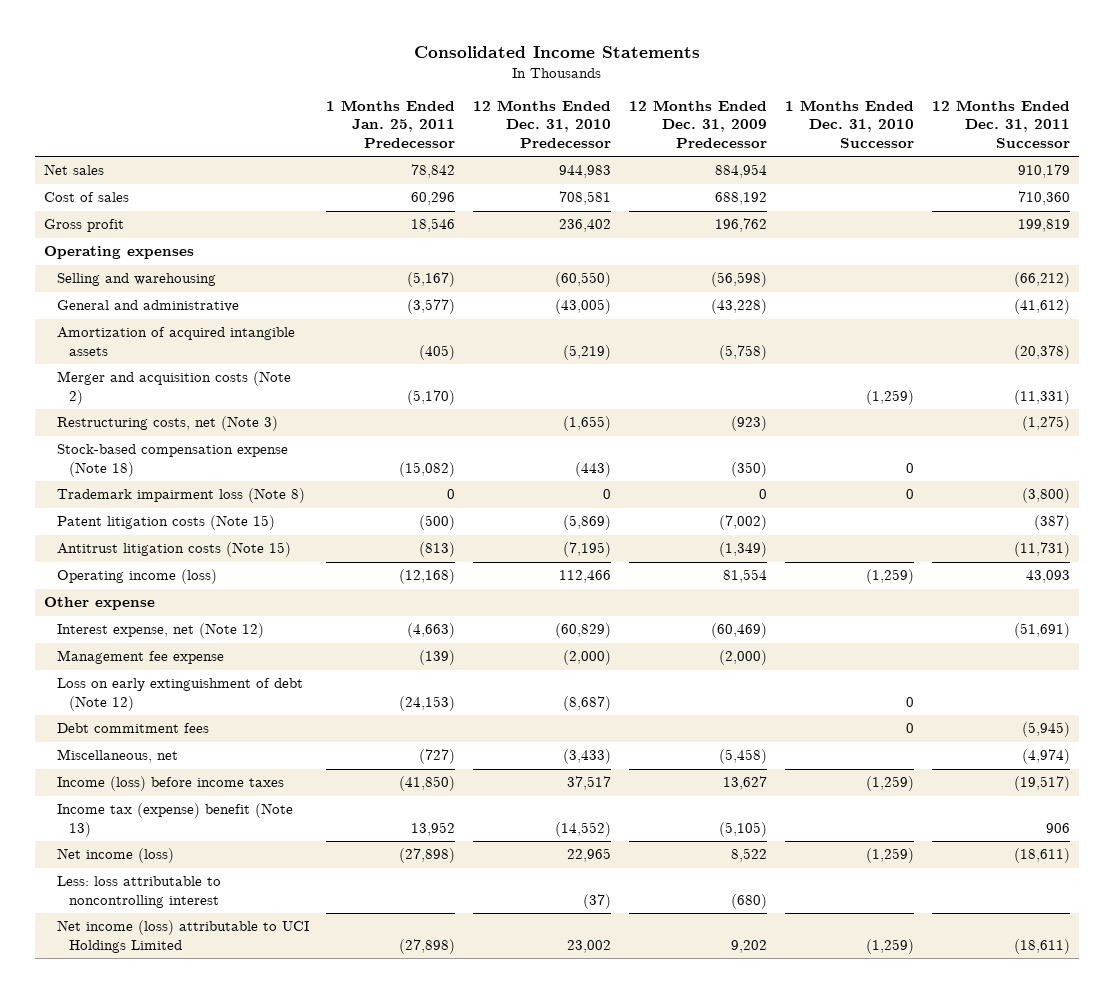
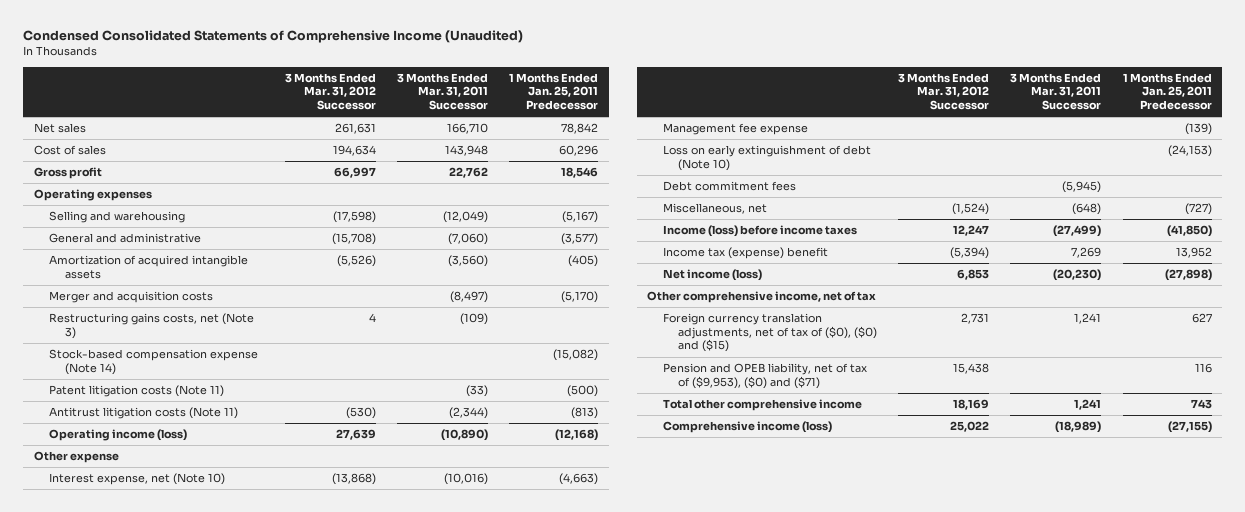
- Consolidated Income Statements
+ Condensed Consolidated Statements of Comprehensive Income (Unaudited)
- | 1 Months Ended Jan. 25, 2011 Predecessor | 12 Months Ended Dec. 31, 2010 Predecessor | 12 Months Ended Dec. 31, 2009 Predecessor | 1 Months Ended Dec. 31, 2010 Successor | 12 Months Ended Dec. 31, 2011 Successor
+ | 3 Months Ended Mar. 31, 2012 Successor | 3 Months Ended Mar. 31, 2011 Successor | 1 Months Ended Jan. 25, 2011 Predecessor
- Merger and acquisition costs (Note 2) | (5,170) | | | (1,259) | (11,331)
- Restructuring costs, net (Note 3) | | (1,655) | (923) | | (1,275)
- Stock-based compensation expense (Note 18) | (15,082) | (443) | (350) | 0 |
- Trademark impairment loss (Note 8) | 0 | 0 | 0 | 0 | (3,800)
- Patent litigation costs (Note 15) | (500) | (5,869) | (7,002) | | (387)
- Antitrust litigation costs (Note 15) | (813) | (7,195) | (1,349) | | (11,731)
+ Merger and acquisition costs | | (8,497) | (5,170)
+ Restructuring gains costs, net (Note 3) | 4 | (109) |
+ Stock-based compensation expense (Note 14) | | | (15,082)
+ Patent litigation costs (Note 11) | | (33) | (500)
+ Antitrust litigation costs (Note 11) | (530) | (2,344) | (813)
- Interest expense, net (Note 12) | (4,663) | (60,829) | (60,469) | | (51,691)
+ Interest expense, net (Note 10) | (13,868) | (10,016) | (4,663)
- Loss on early extinguishment of debt (Note 12) | (24,153) | (8,687) | | 0 |
+ Loss on early extinguishment of debt (Note 10) | | | (24,153)
- Income tax (expense) benefit (Note 13) | 13,952 | (14,552) | (5,105) | | 906
+ Income tax (expense) benefit | (5,394) | 7,269 | 13,952
- Less: loss attributable to noncontrolling interest | | (37) | (680) | |
- Net income (loss) attributable to UCI Holdings Limited | (27,898) | 23,002 | 9,202 | (1,259) | (18,611)
+ Other comprehensive income, net of tax
+ Foreign currency translation adjustments, net of tax of ($0), ($0) and ($15) | 2,731 | 1,241 | 627
+ Pension and OPEB liability, net of tax of ($9,953), ($0) and ($71) | 15,438 | | 116
+ Total other comprehensive income | 18,169 | 1,241 | 743
+ Comprehensive income (loss) | 25,022 | (18,989) | (27,155)

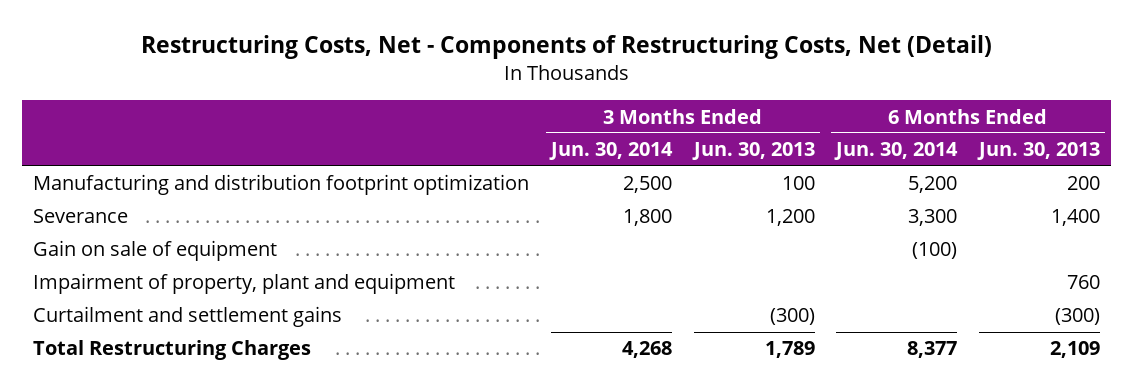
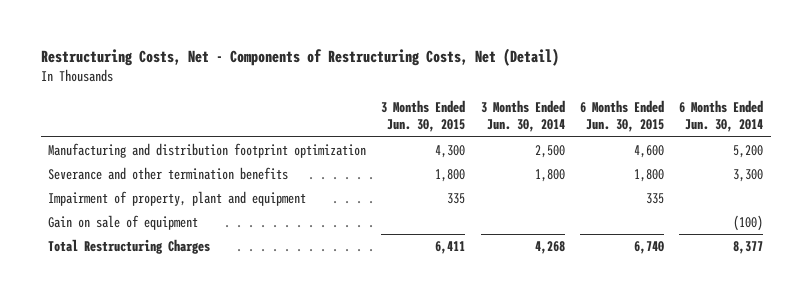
- | 3 Months Ended Jun. 30, 2014 | 3 Months Ended Jun. 30, 2013 | 6 Months Ended Jun. 30, 2014 | 6 Months Ended Jun. 30, 2013
+ | 3 Months Ended Jun. 30, 2015 | 3 Months Ended Jun. 30, 2014 | 6 Months Ended Jun. 30, 2015 | 6 Months Ended Jun. 30, 2014
- Severance | 1,800 | 1,200 | 3,300 | 1,400
+ Severance and other termination benefits | 1,800 | 1,800 | 1,800 | 3,300
- Curtailment and settlement gains | | (300) | | (300)
moved down: Gain on sale of equipment | | | | (100)

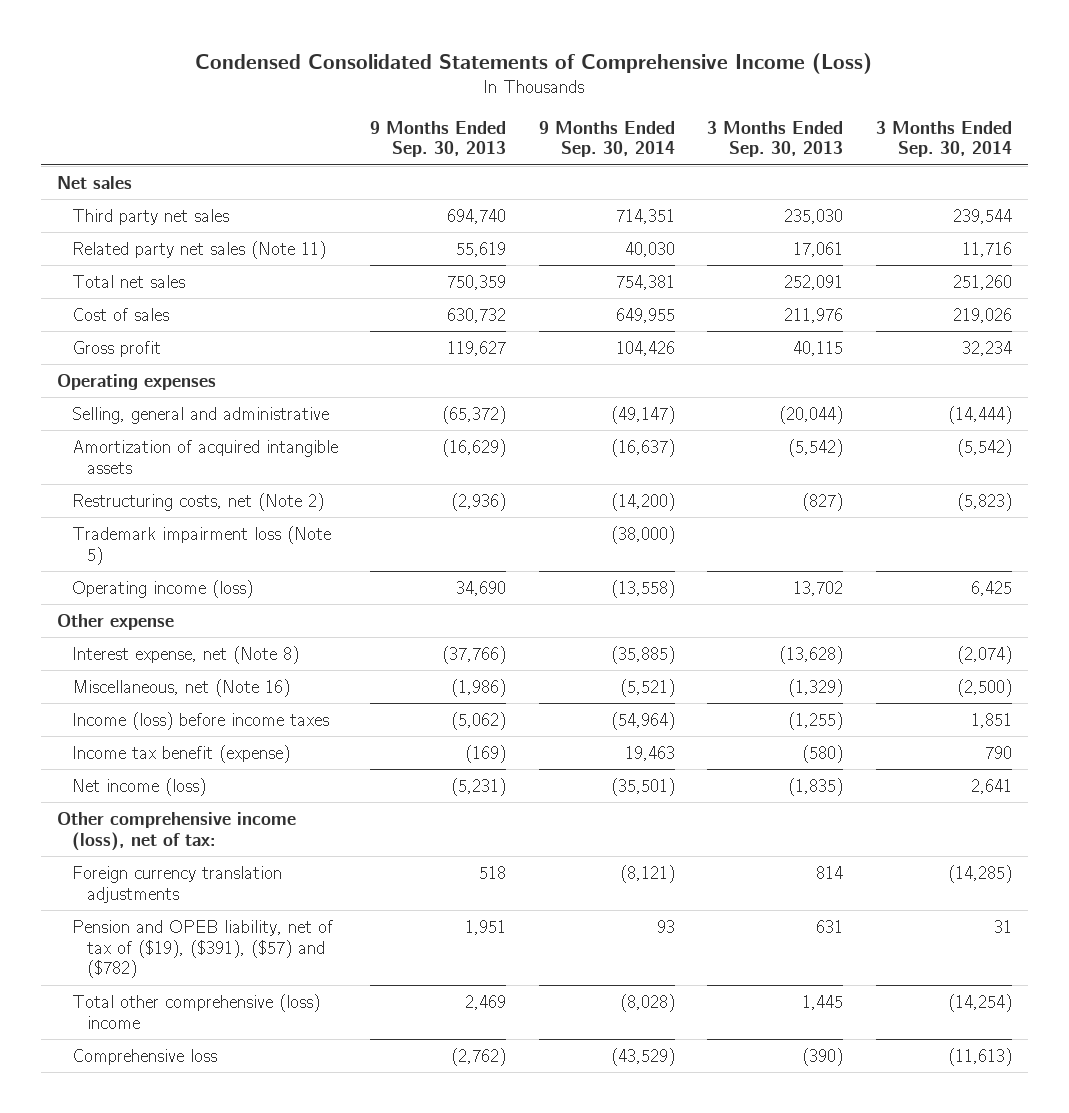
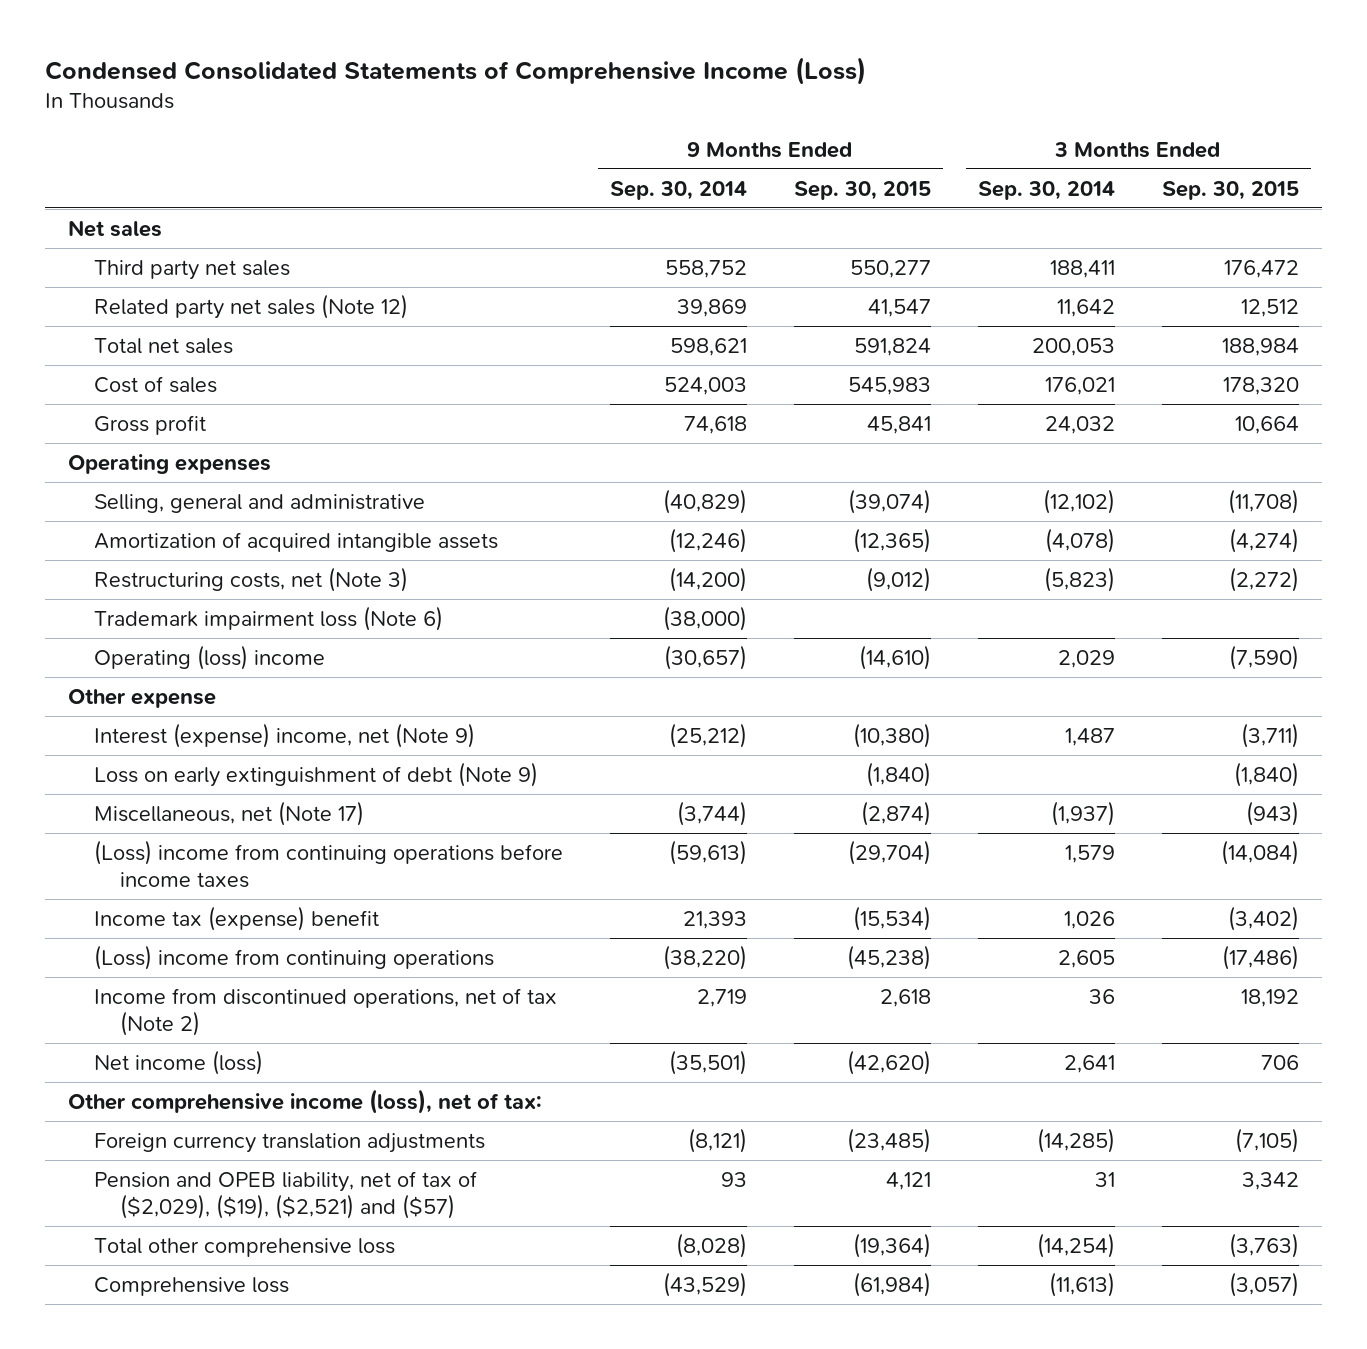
- | 9 Months Ended Sep. 30, 2013 | 9 Months Ended Sep. 30, 2014 | 3 Months Ended Sep. 30, 2013 | 3 Months Ended Sep. 30, 2014
+ | 9 Months Ended Sep. 30, 2014 | 9 Months Ended Sep. 30, 2015 | 3 Months Ended Sep. 30, 2014 | 3 Months Ended Sep. 30, 2015
- Third party net sales | 694,740 | 714,351 | 235,030 | 239,544
- Related party net sales (Note 11) | 55,619 | 40,030 | 17,061 | 11,716
- Total net sales | 750,359 | 754,381 | 252,091 | 251,260
- Cost of sales | 630,732 | 649,955 | 211,976 | 219,026
- Gross profit | 119,627 | 104,426 | 40,115 | 32,234
+ Third party net sales | 558,752 | 550,277 | 188,411 | 176,472
+ Related party net sales (Note 12) | 39,869 | 41,547 | 11,642 | 12,512
+ Total net sales | 598,621 | 591,824 | 200,053 | 188,984
+ Cost of sales | 524,003 | 545,983 | 176,021 | 178,320
+ Gross profit | 74,618 | 45,841 | 24,032 | 10,664
- Selling, general and administrative | (65,372) | (49,147) | (20,044) | (14,444)
- Amortization of acquired intangible assets | (16,629) | (16,637) | (5,542) | (5,542)
- Restructuring costs, net (Note 2) | (2,936) | (14,200) | (827) | (5,823)
- Trademark impairment loss (Note 5) | | (38,000) | |
- Operating income (loss) | 34,690 | (13,558) | 13,702 | 6,425
+ Selling, general and administrative | (40,829) | (39,074) | (12,102) | (11,708)
+ Amortization of acquired intangible assets | (12,246) | (12,365) | (4,078) | (4,274)
+ Restructuring costs, net (Note 3) | (14,200) | (9,012) | (5,823) | (2,272)
+ Trademark impairment loss (Note 6) | (38,000) | | |
+ Operating (loss) income | (30,657) | (14,610) | 2,029 | (7,590)
- Interest expense, net (Note 8) | (37,766) | (35,885) | (13,628) | (2,074)
- Miscellaneous, net (Note 16) | (1,986) | (5,521) | (1,329) | (2,500)
- Income (loss) before income taxes | (5,062) | (54,964) | (1,255) | 1,851
- Income tax benefit (expense) | (169) | 19,463 | (580) | 790
+ Interest (expense) income, net (Note 9) | (25,212) | (10,380) | 1,487 | (3,711)
+ Loss on early extinguishment of debt (Note 9) | | (1,840) | | (1,840)
+ Miscellaneous, net (Note 17) | (3,744) | (2,874) | (1,937) | (943)
+ (Loss) income from continuing operations before income taxes | (59,613) | (29,704) | 1,579 | (14,084)
+ Income tax (expense) benefit | 21,393 | (15,534) | 1,026 | (3,402)
+ (Loss) income from continuing operations | (38,220) | (45,238) | 2,605 | (17,486)
+ Income from discontinued operations, net of tax (Note 2) | 2,719 | 2,618 | 36 | 18,192
- Pension and OPEB liability, net of tax of ($19), ($391), ($57) and ($782) | 1,951 | 93 | 631 | 31
- Total other comprehensive (loss) income | 2,469 | (8,028) | 1,445 | (14,254)
+ Pension and OPEB liability, net of tax of ($2,029), ($19), ($2,521) and ($57) | 93 | 4,121 | 31 | 3,342
+ Total other comprehensive loss | (8,028) | (19,364) | (14,254) | (3,763)

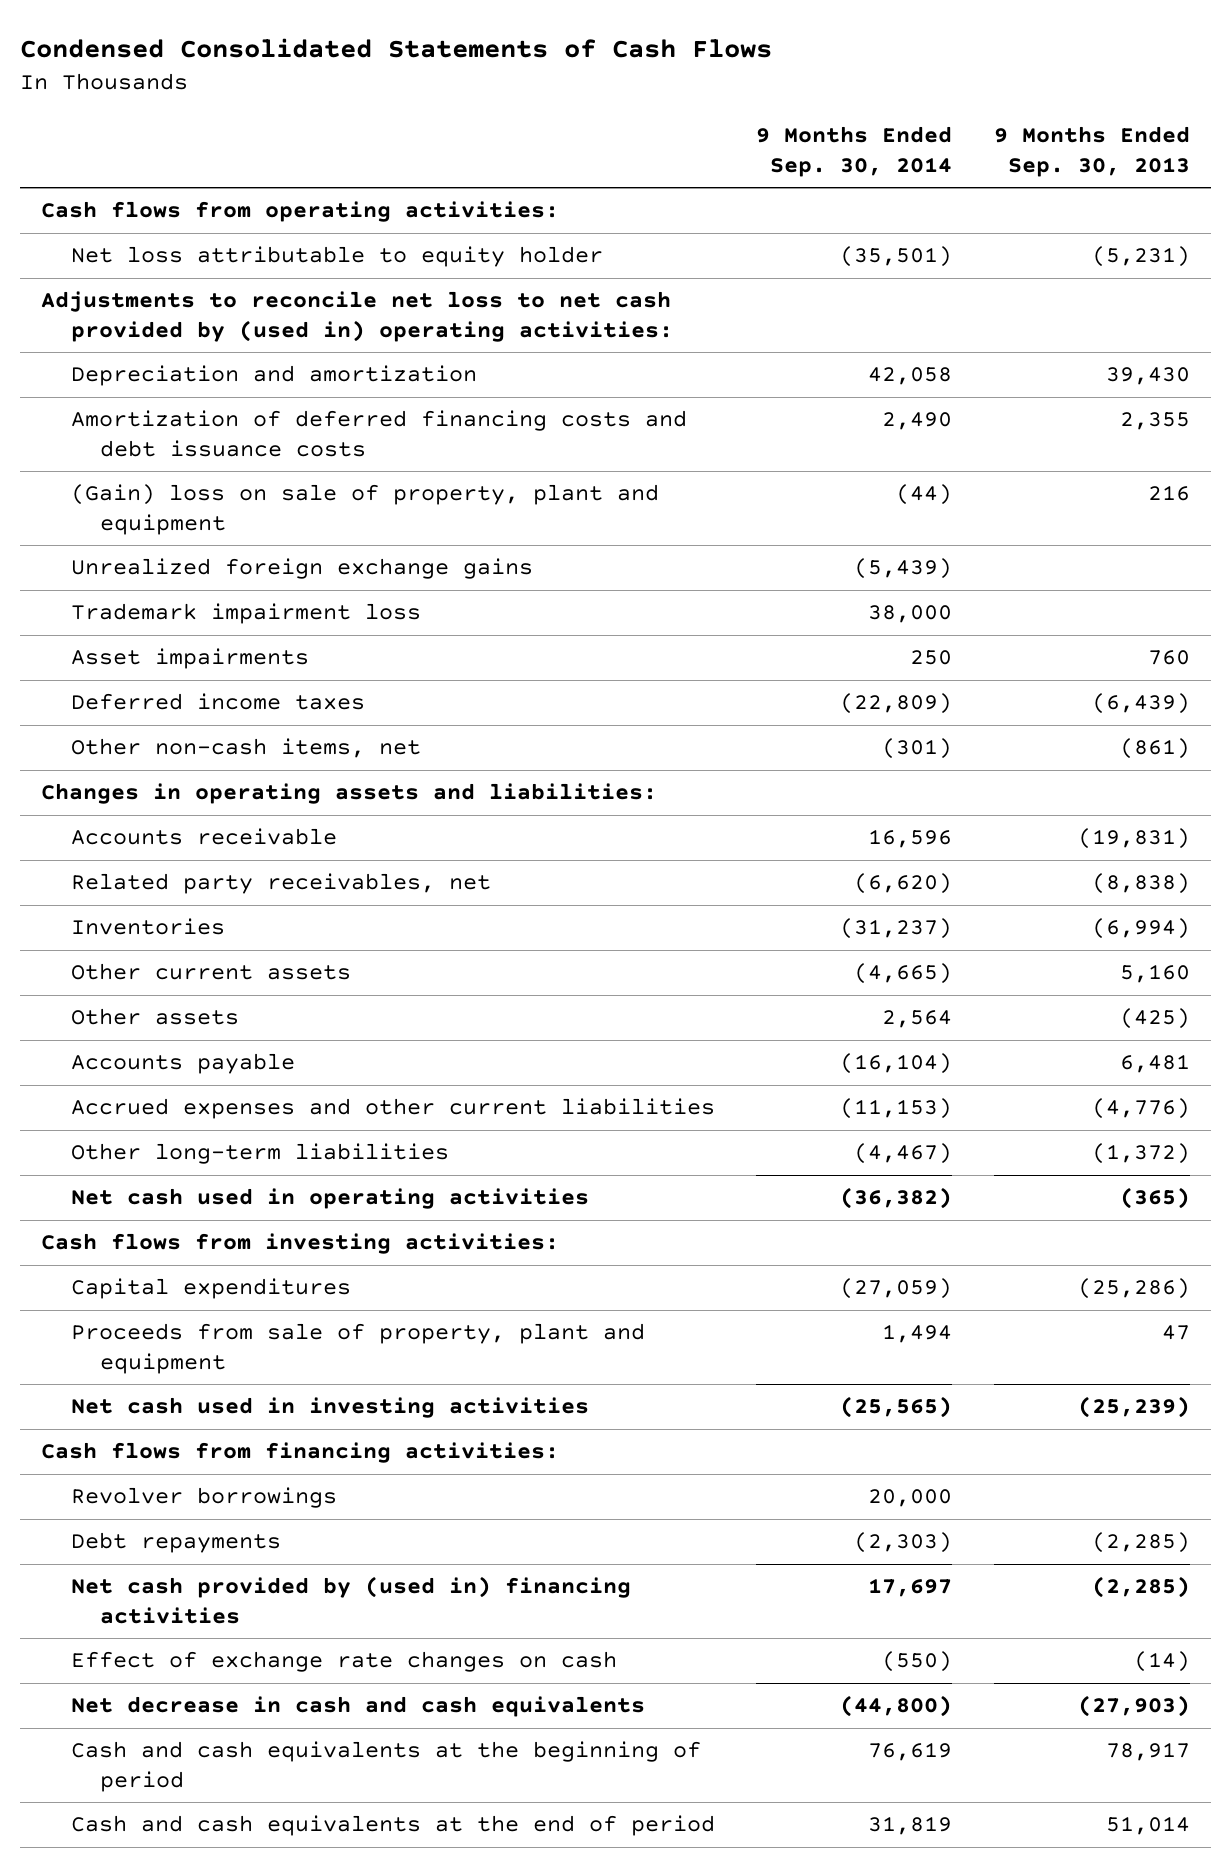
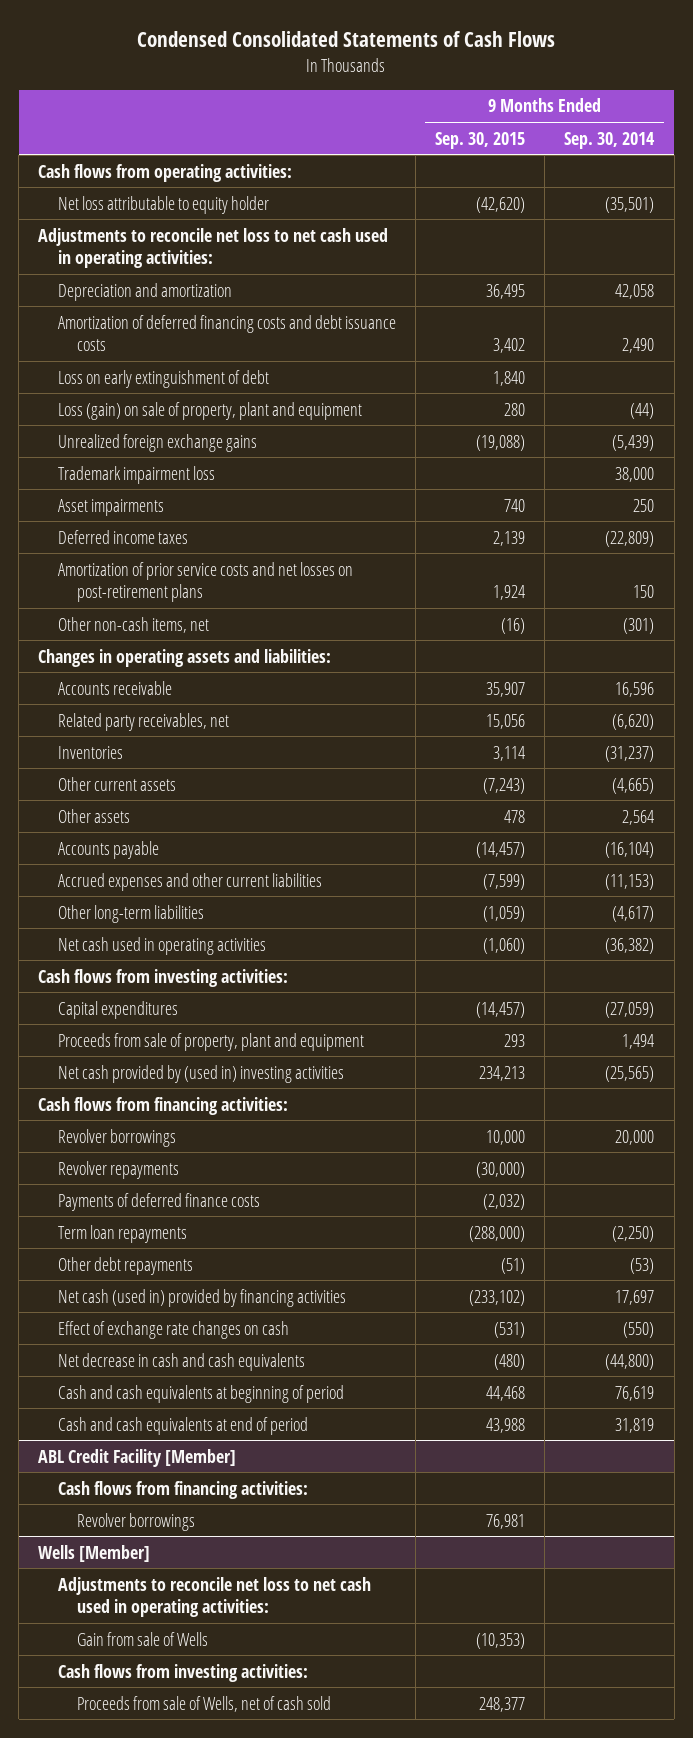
- | 9 Months Ended Sep. 30, 2014 | 9 Months Ended Sep. 30, 2013
+ | 9 Months Ended Sep. 30, 2015 | 9 Months Ended Sep. 30, 2014
- Adjustments to reconcile net loss to net cash provided by (used in) operating activities:
+ Adjustments to reconcile net loss to net cash used in operating activities:
- (Gain) loss on sale of property, plant and equipment | (44) | 216
+ Loss on early extinguishment of debt | 1,840 |
+ Loss (gain) on sale of property, plant and equipment | 280 | (44)
+ Amortization of prior service costs and net losses on post-retirement plans | 1,924 | 150
- Other long-term liabilities | (4,467) | (1,372)
+ Other long-term liabilities | (1,059) | (4,617)
- Net cash used in investing activities | (25,565) | (25,239)
+ Net cash provided by (used in) investing activities | 234,213 | (25,565)
- Debt repayments | (2,303) | (2,285)
- Net cash provided by (used in) financing activities | 17,697 | (2,285)
+ Revolver repayments | (30,000) |
+ Payments of deferred finance costs | (2,032) |
+ Term loan repayments | (288,000) | (2,250)
+ Other debt repayments | (51) | (53)
+ Net cash (used in) provided by financing activities | (233,102) | 17,697
- Cash and cash equivalents at the beginning of period | 76,619 | 78,917
- Cash and cash equivalents at the end of period | 31,819 | 51,014
+ Cash and cash equivalents at beginning of period | 44,468 | 76,619
+ Cash and cash equivalents at end of period | 43,988 | 31,819
+ ABL Credit Facility [Member]
+ Cash flows from financing activities:
+ Revolver borrowings | 76,981 |
+ Wells [Member]
+ Adjustments to reconcile net loss to net cash used in operating activities:
+ Gain from sale of Wells | (10,353) |
+ Cash flows from investing activities:
+ Proceeds from sale of Wells, net of cash sold | 248,377 |

